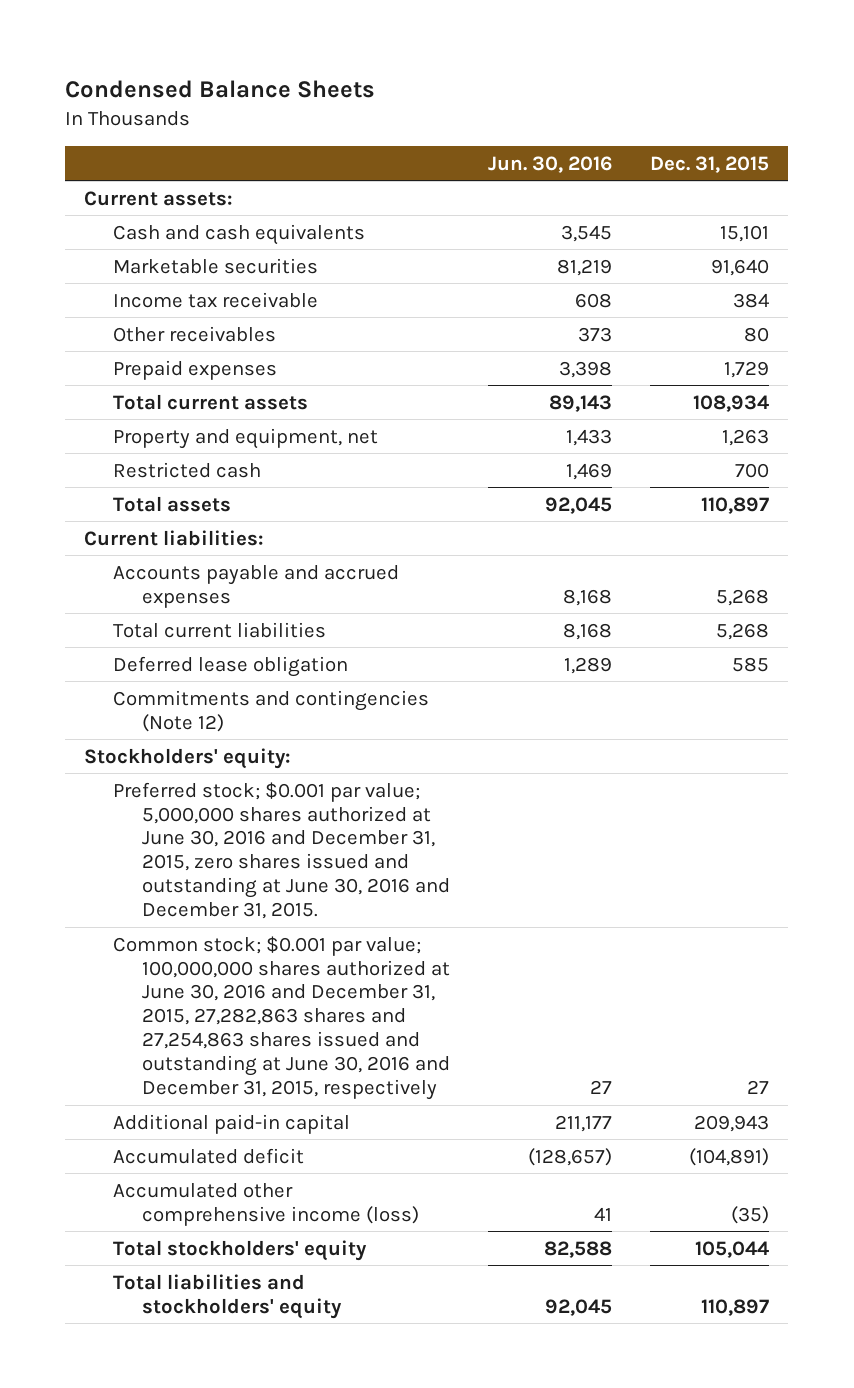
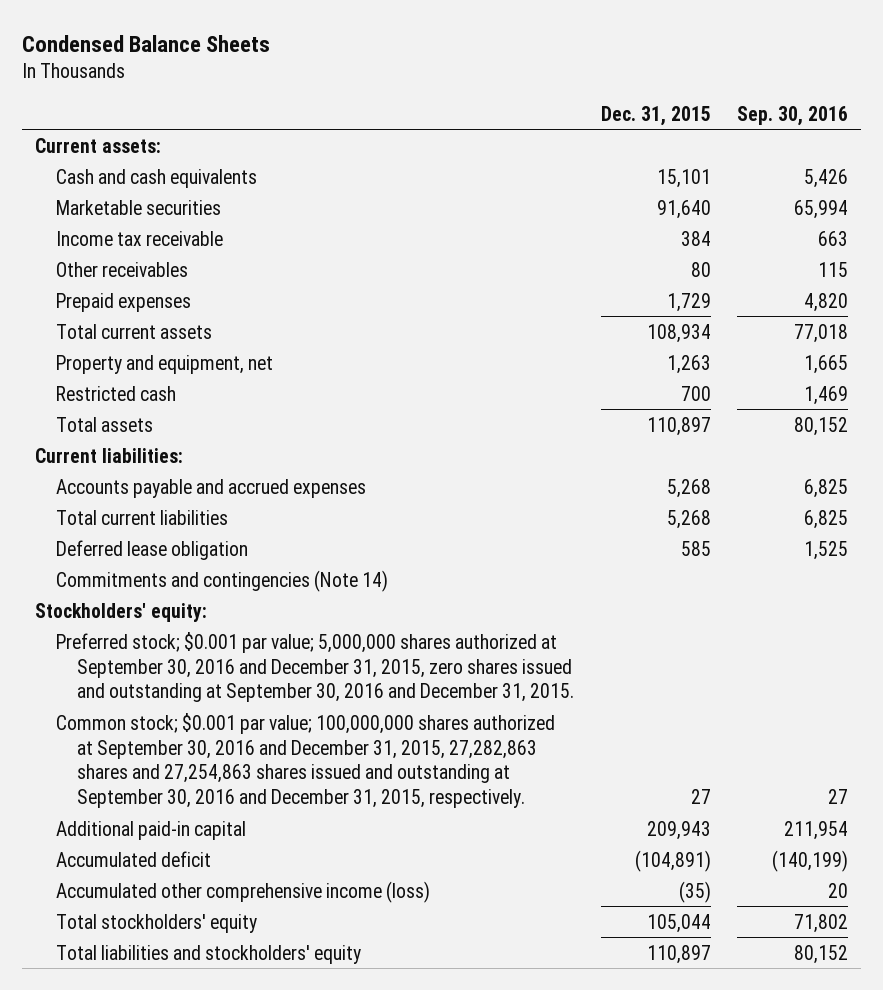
- | Jun. 30, 2016 | Dec. 31, 2015
+ | Dec. 31, 2015 | Sep. 30, 2016
- Commitments and contingencies (Note 12)
+ Commitments and contingencies (Note 14)
- Preferred stock; $0.001 par value; 5,000,000 shares authorized at June 30, 2016 and December 31, 2015, zero shares issued and outstanding at June 30, 2016 and December 31, 2015.
- Common stock; $0.001 par value; 100,000,000 shares authorized at June 30, 2016 and December 31, 2015, 27,282,863 shares and 27,254,863 shares issued and outstanding at June 30, 2016 and December 31, 2015, respectively | 27 | 27
+ Preferred stock; $0.001 par value; 5,000,000 shares authorized at September 30, 2016 and December 31, 2015, zero shares issued and outstanding at September 30, 2016 and December 31, 2015.
+ Common stock; $0.001 par value; 100,000,000 shares authorized at September 30, 2016 and December 31, 2015, 27,282,863 shares and 27,254,863 shares issued and outstanding at September 30, 2016 and December 31, 2015, respectively. | 27 | 27

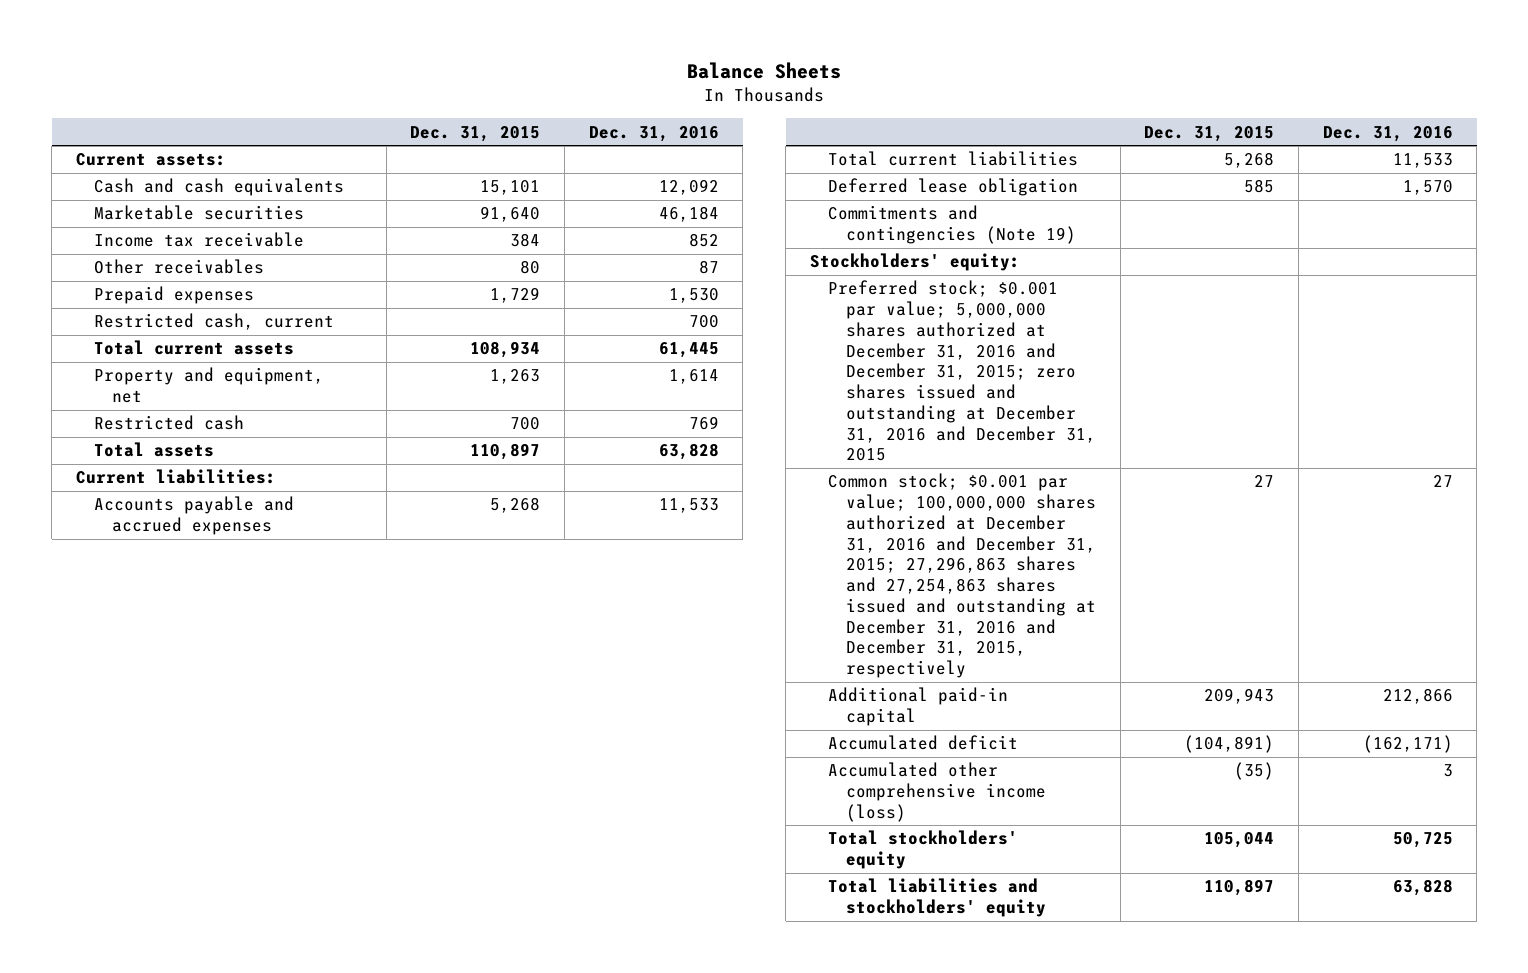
- Condensed Balance Sheets
+ Balance Sheets
- | Dec. 31, 2015 | Sep. 30, 2016
+ | Dec. 31, 2015 | Dec. 31, 2016
+ Restricted cash, current | | 700
- Commitments and contingencies (Note 14)
+ Commitments and contingencies (Note 19)
- Preferred stock; $0.001 par value; 5,000,000 shares authorized at September 30, 2016 and December 31, 2015, zero shares issued and outstanding at September 30, 2016 and December 31, 2015.
- Common stock; $0.001 par value; 100,000,000 shares authorized at September 30, 2016 and December 31, 2015, 27,282,863 shares and 27,254,863 shares issued and outstanding at September 30, 2016 and December 31, 2015, respectively. | 27 | 27
+ Preferred stock; $0.001 par value; 5,000,000 shares authorized at December 31, 2016 and December 31, 2015; zero shares issued and outstanding at December 31, 2016 and December 31, 2015
+ Common stock; $0.001 par value; 100,000,000 shares authorized at December 31, 2016 and December 31, 2015; 27,296,863 shares and 27,254,863 shares issued and outstanding at December 31, 2016 and December 31, 2015, respectively | 27 | 27

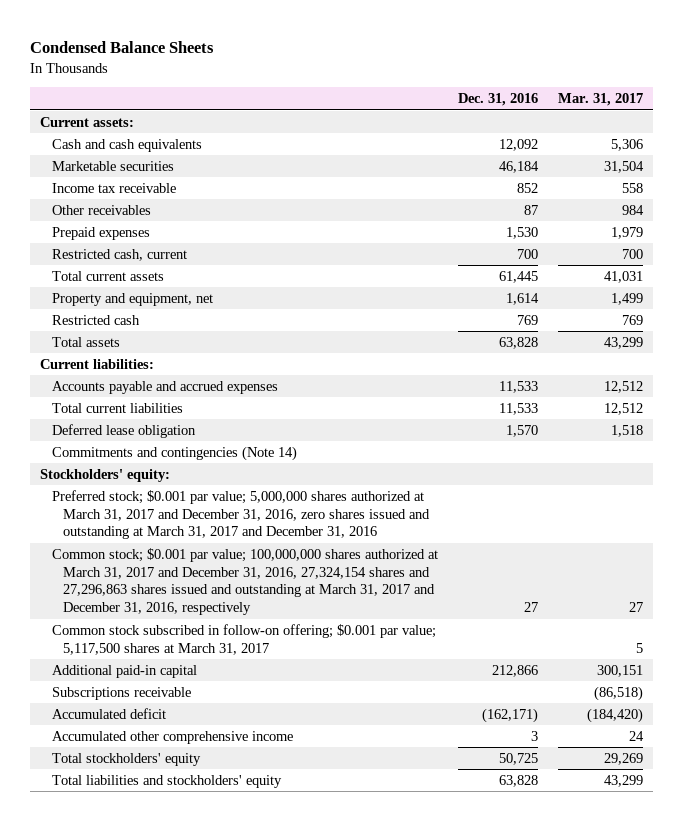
- Balance Sheets
+ Condensed Balance Sheets
- | Dec. 31, 2015 | Dec. 31, 2016
+ | Dec. 31, 2016 | Mar. 31, 2017
- Commitments and contingencies (Note 19)
+ Commitments and contingencies (Note 14)
- Preferred stock; $0.001 par value; 5,000,000 shares authorized at December 31, 2016 and December 31, 2015; zero shares issued and outstanding at December 31, 2016 and December 31, 2015
- Common stock; $0.001 par value; 100,000,000 shares authorized at December 31, 2016 and December 31, 2015; 27,296,863 shares and 27,254,863 shares issued and outstanding at December 31, 2016 and December 31, 2015, respectively | 27 | 27
+ Preferred stock; $0.001 par value; 5,000,000 shares authorized at March 31, 2017 and December 31, 2016, zero shares issued and outstanding at March 31, 2017 and December 31, 2016
+ Common stock; $0.001 par value; 100,000,000 shares authorized at March 31, 2017 and December 31, 2016, 27,324,154 shares and 27,296,863 shares issued and outstanding at March 31, 2017 and December 31, 2016, respectively | 27 | 27
+ Common stock subscribed in follow-on offering; $0.001 par value; 5,117,500 shares at March 31, 2017 | | 5
+ Subscriptions receivable | | (86,518)
- Accumulated other comprehensive income (loss) | (35) | 3
+ Accumulated other comprehensive income | 3 | 24

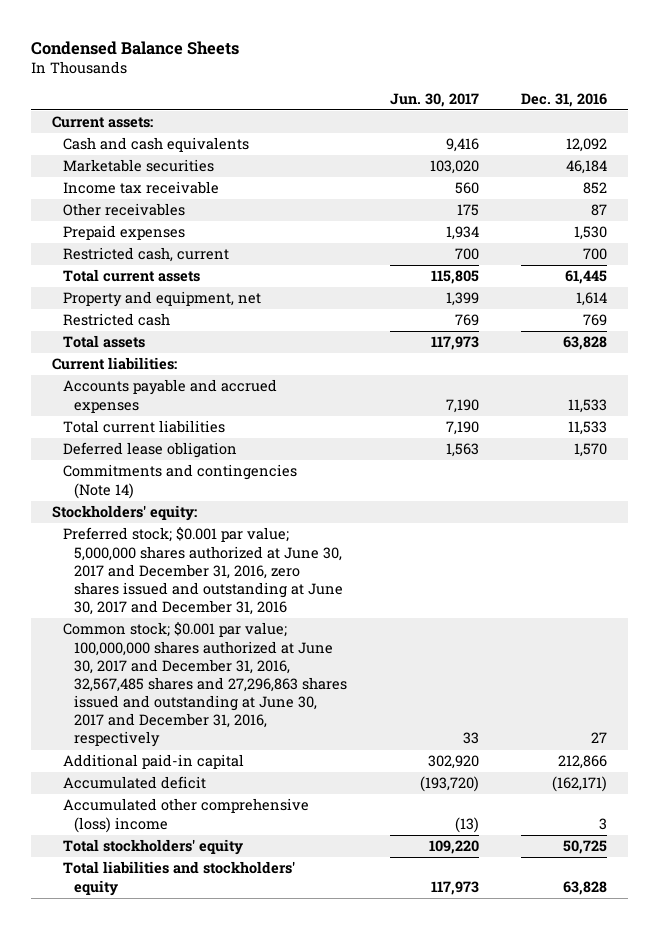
- | Dec. 31, 2016 | Mar. 31, 2017
+ | Jun. 30, 2017 | Dec. 31, 2016
- Preferred stock; $0.001 par value; 5,000,000 shares authorized at March 31, 2017 and December 31, 2016, zero shares issued and outstanding at March 31, 2017 and December 31, 2016
- Common stock; $0.001 par value; 100,000,000 shares authorized at March 31, 2017 and December 31, 2016, 27,324,154 shares and 27,296,863 shares issued and outstanding at March 31, 2017 and December 31, 2016, respectively | 27 | 27
- Common stock subscribed in follow-on offering; $0.001 par value; 5,117,500 shares at March 31, 2017 | | 5
+ Preferred stock; $0.001 par value; 5,000,000 shares authorized at June 30, 2017 and December 31, 2016, zero shares issued and outstanding at June 30, 2017 and December 31, 2016
+ Common stock; $0.001 par value; 100,000,000 shares authorized at June 30, 2017 and December 31, 2016, 32,567,485 shares and 27,296,863 shares issued and outstanding at June 30, 2017 and December 31, 2016, respectively | 33 | 27
- Subscriptions receivable | | (86,518)
- Accumulated other comprehensive income | 3 | 24
+ Accumulated other comprehensive (loss) income | (13) | 3

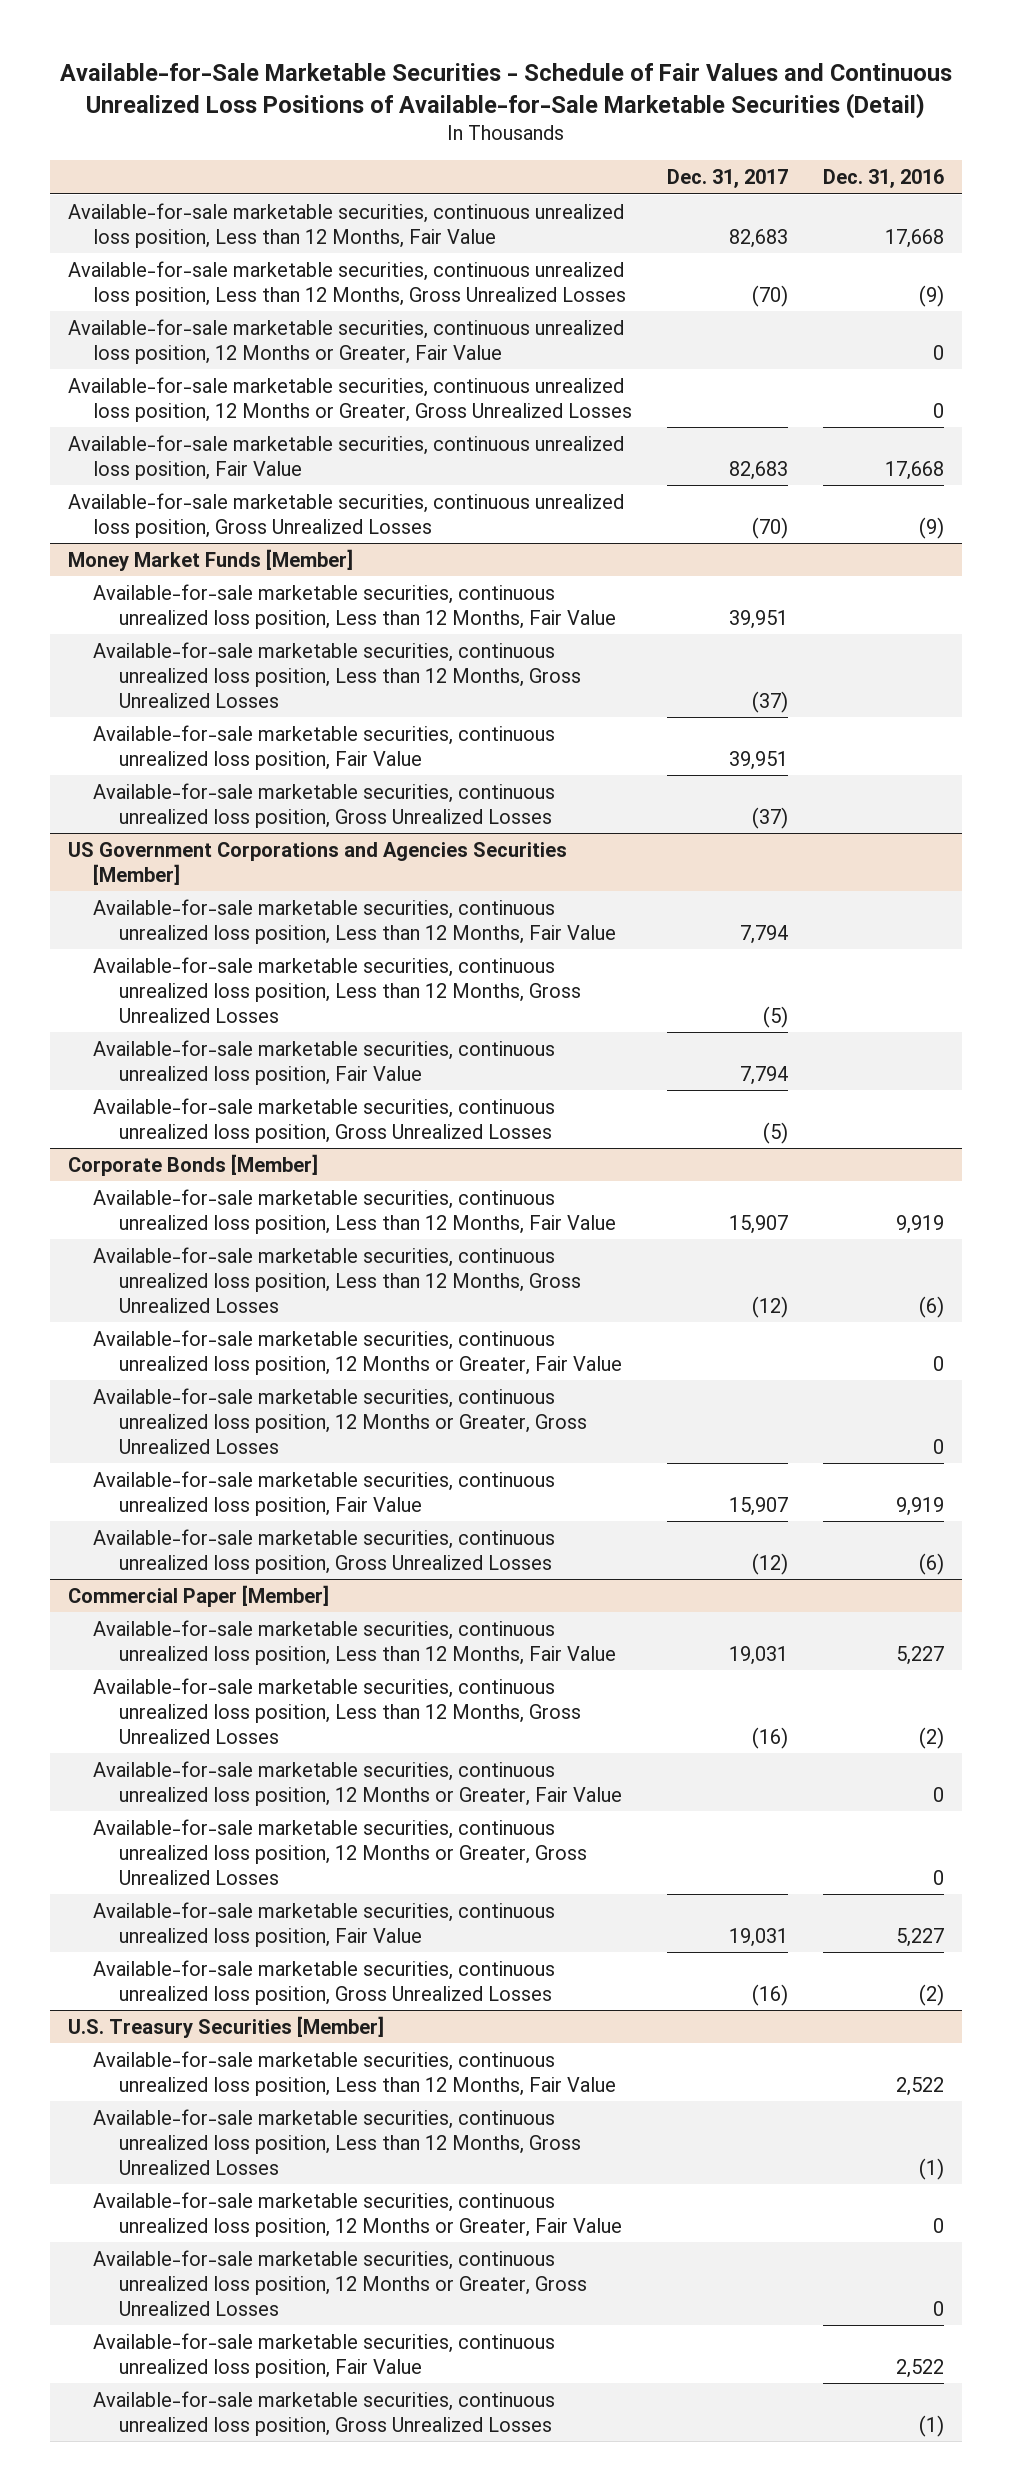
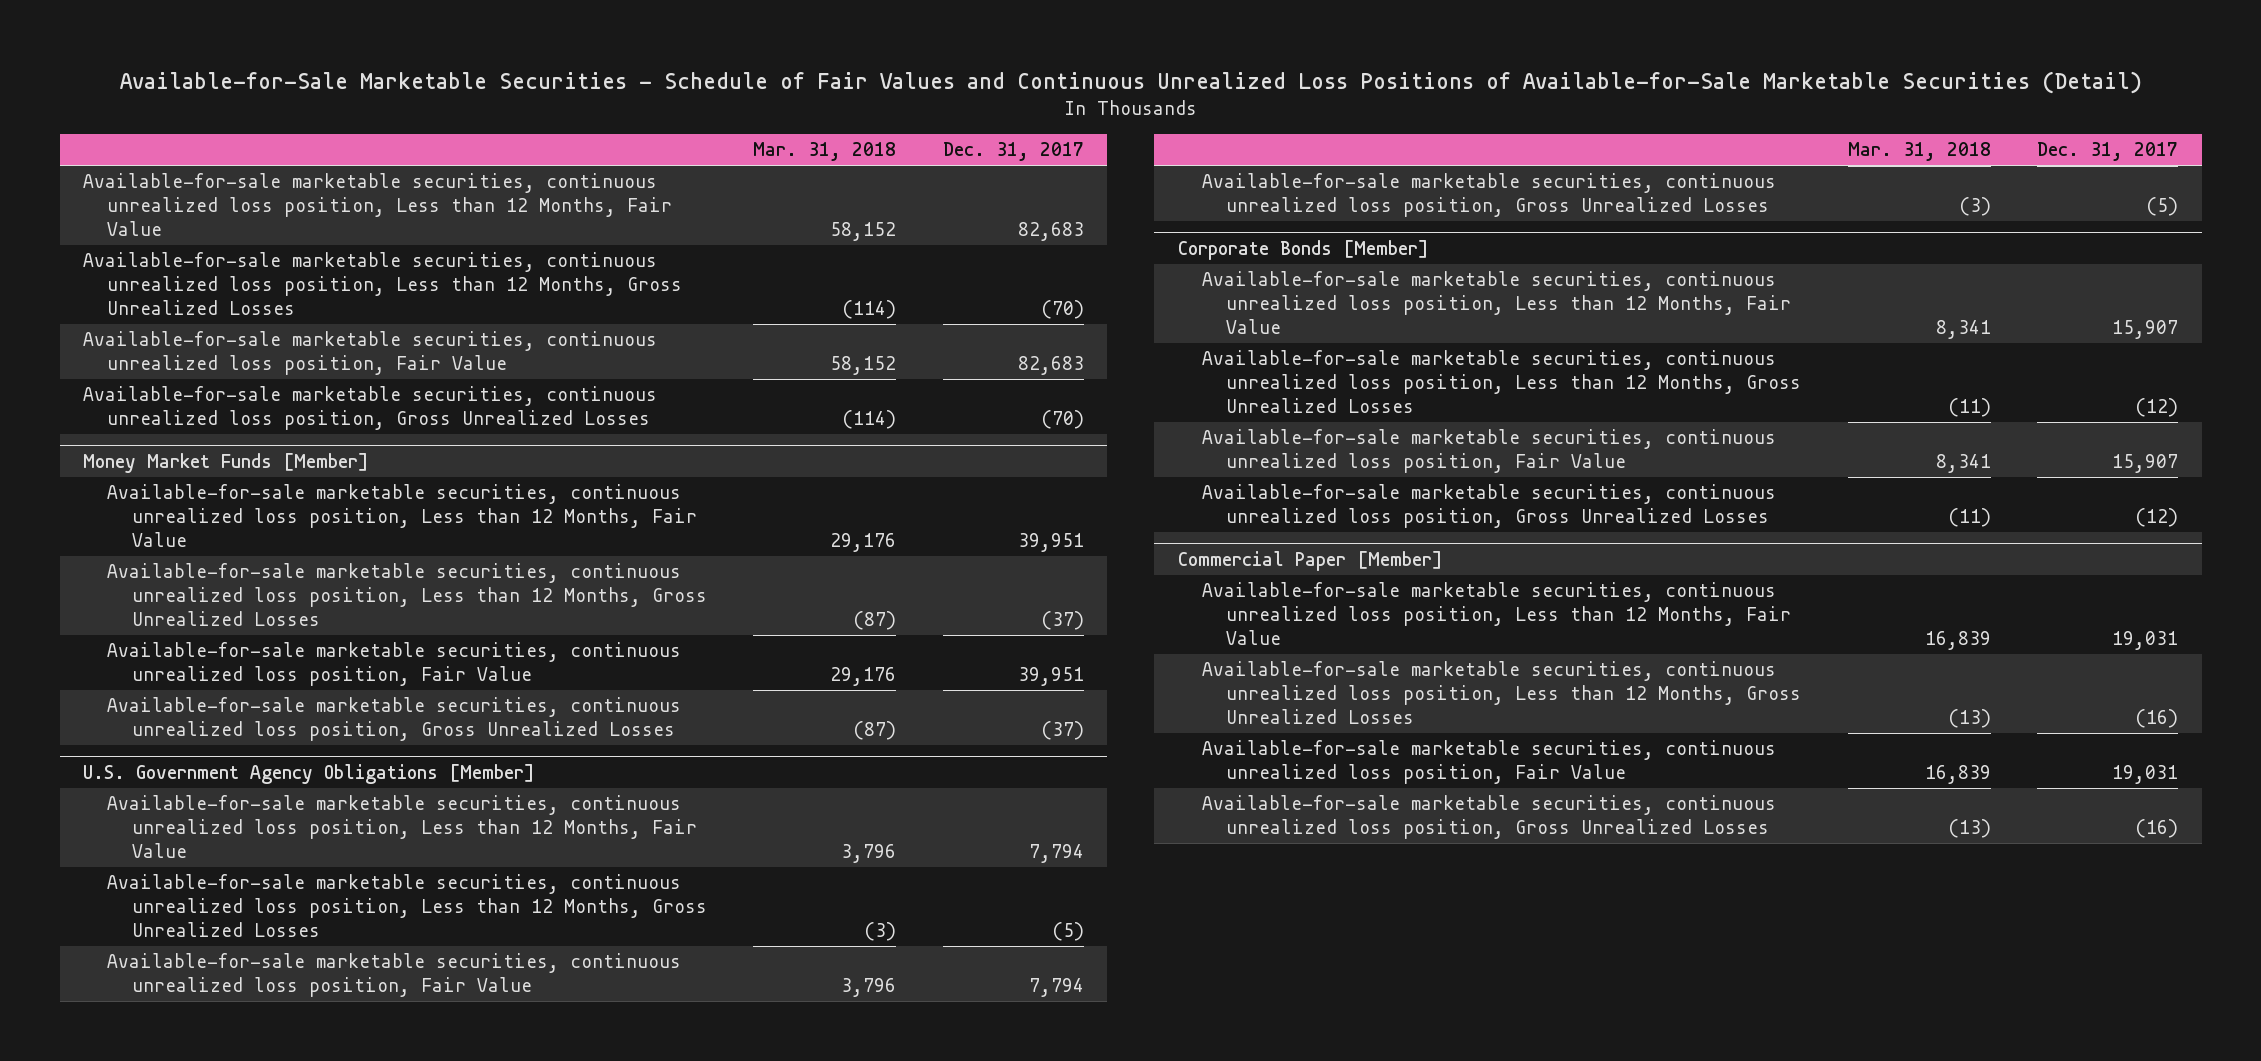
- | Dec. 31, 2017 | Dec. 31, 2016
+ | Mar. 31, 2018 | Dec. 31, 2017
- Available-for-sale marketable securities, continuous unrealized loss position, 12 Months or Greater, Fair Value | | 0
- Available-for-sale marketable securities, continuous unrealized loss position, 12 Months or Greater, Gross Unrealized Losses | | 0
- US Government Corporations and Agencies Securities [Member]
+ U.S. Government Agency Obligations [Member]
@ Corporate Bonds [Member]
- Available-for-sale marketable securities, continuous unrealized loss position, 12 Months or Greater, Fair Value | | 0
- Available-for-sale marketable securities, continuous unrealized loss position, 12 Months or Greater, Gross Unrealized Losses | | 0
@ Commercial Paper [Member]
- Available-for-sale marketable securities, continuous unrealized loss position, 12 Months or Greater, Fair Value | | 0
- Available-for-sale marketable securities, continuous unrealized loss position, 12 Months or Greater, Gross Unrealized Losses | | 0
- U.S. Treasury Securities [Member]
- Available-for-sale marketable securities, continuous unrealized loss position, Less than 12 Months, Fair Value | | 2,522
- Available-for-sale marketable securities, continuous unrealized loss position, Less than 12 Months, Gross Unrealized Losses | | (1)
- Available-for-sale marketable securities, continuous unrealized loss position, 12 Months or Greater, Fair Value | | 0
- Available-for-sale marketable securities, continuous unrealized loss position, 12 Months or Greater, Gross Unrealized Losses | | 0
- Available-for-sale marketable securities, continuous unrealized loss position, Fair Value | | 2,522
- Available-for-sale marketable securities, continuous unrealized loss position, Gross Unrealized Losses | | (1)

